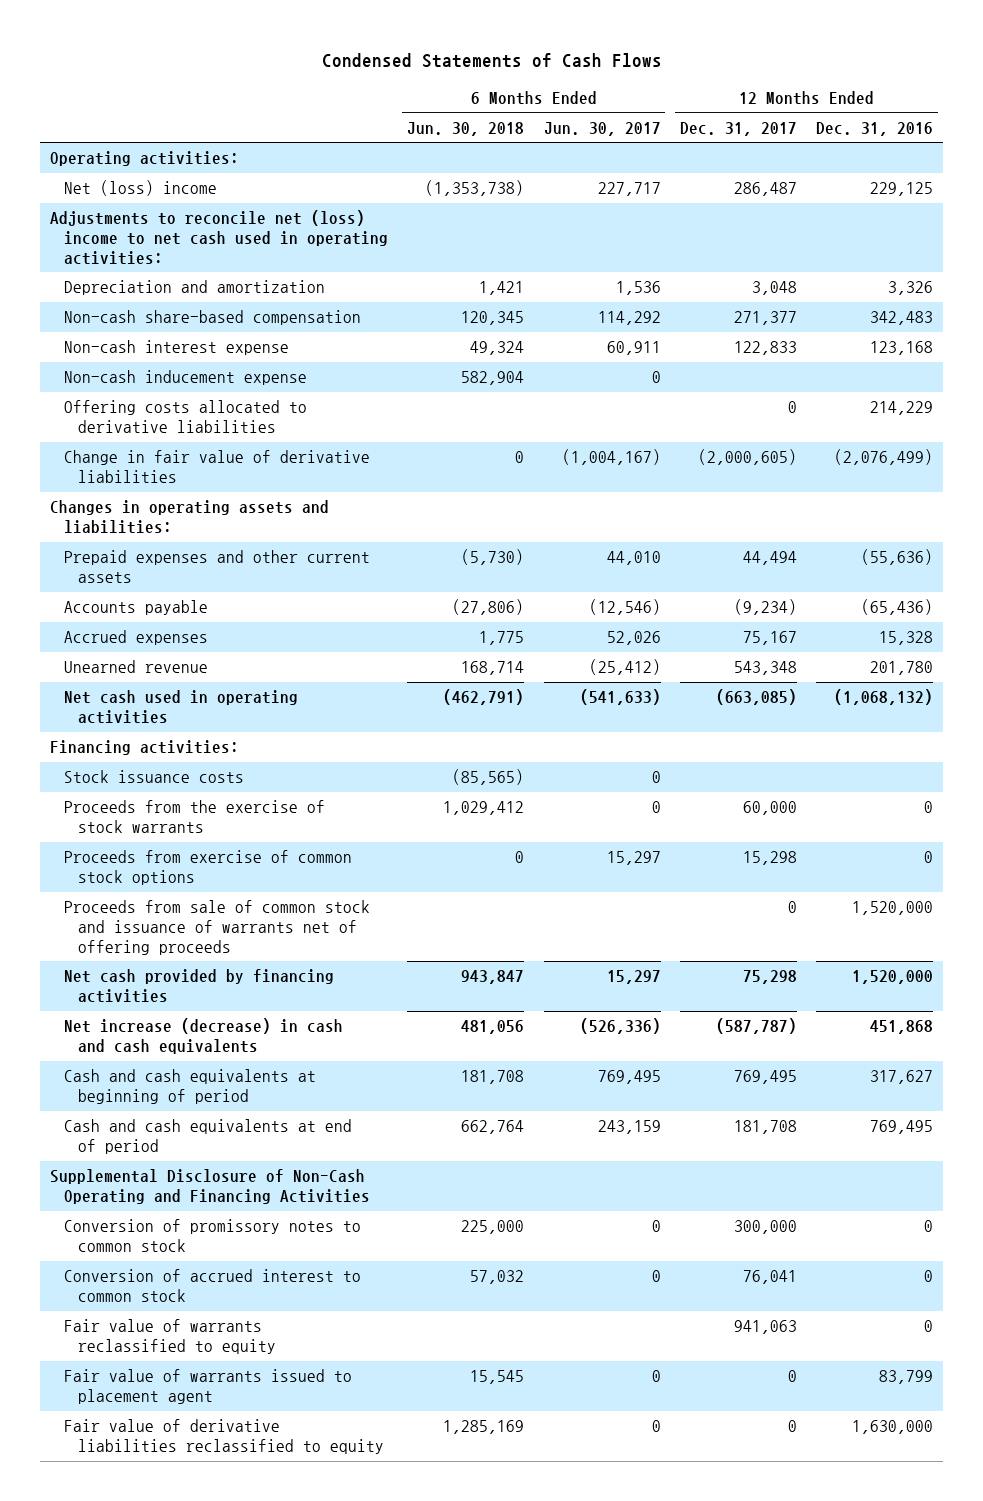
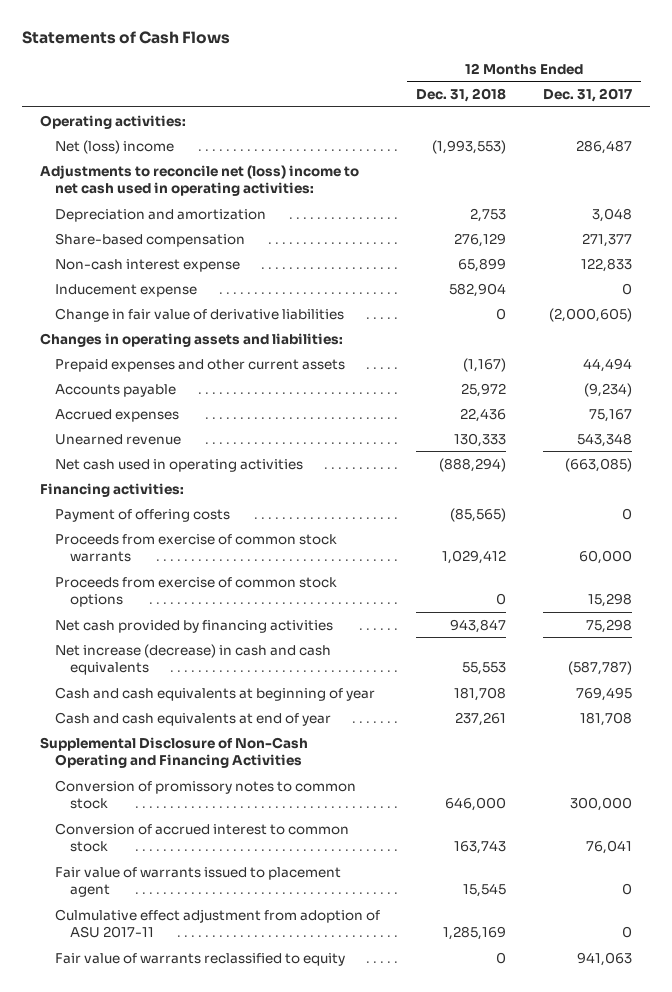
- Condensed Statements of Cash Flows
+ Statements of Cash Flows
- | 6 Months Ended Jun. 30, 2018 | 6 Months Ended Jun. 30, 2017 | 12 Months Ended Dec. 31, 2017 | 12 Months Ended Dec. 31, 2016
+ | 12 Months Ended Dec. 31, 2018 | 12 Months Ended Dec. 31, 2017
- Non-cash share-based compensation | 120,345 | 114,292 | 271,377 | 342,483
+ Share-based compensation | 276,129 | 271,377
- Non-cash inducement expense | 582,904 | 0 | |
- Offering costs allocated to derivative liabilities | | | 0 | 214,229
+ Inducement expense | 582,904 | 0
- Stock issuance costs | (85,565) | 0 | |
- Proceeds from the exercise of stock warrants | 1,029,412 | 0 | 60,000 | 0
+ Payment of offering costs | (85,565) | 0
+ Proceeds from exercise of common stock warrants | 1,029,412 | 60,000
- Proceeds from sale of common stock and issuance of warrants net of offering proceeds | | | 0 | 1,520,000
- Cash and cash equivalents at beginning of period | 181,708 | 769,495 | 769,495 | 317,627
- Cash and cash equivalents at end of period | 662,764 | 243,159 | 181,708 | 769,495
+ Cash and cash equivalents at beginning of year | 181,708 | 769,495
+ Cash and cash equivalents at end of year | 237,261 | 181,708
- Fair value of derivative liabilities reclassified to equity | 1,285,169 | 0 | 0 | 1,630,000
+ Culmulative effect adjustment from adoption of ASU 2017-11 | 1,285,169 | 0
moved down: Fair value of warrants reclassified to equity | 0 | 941,063

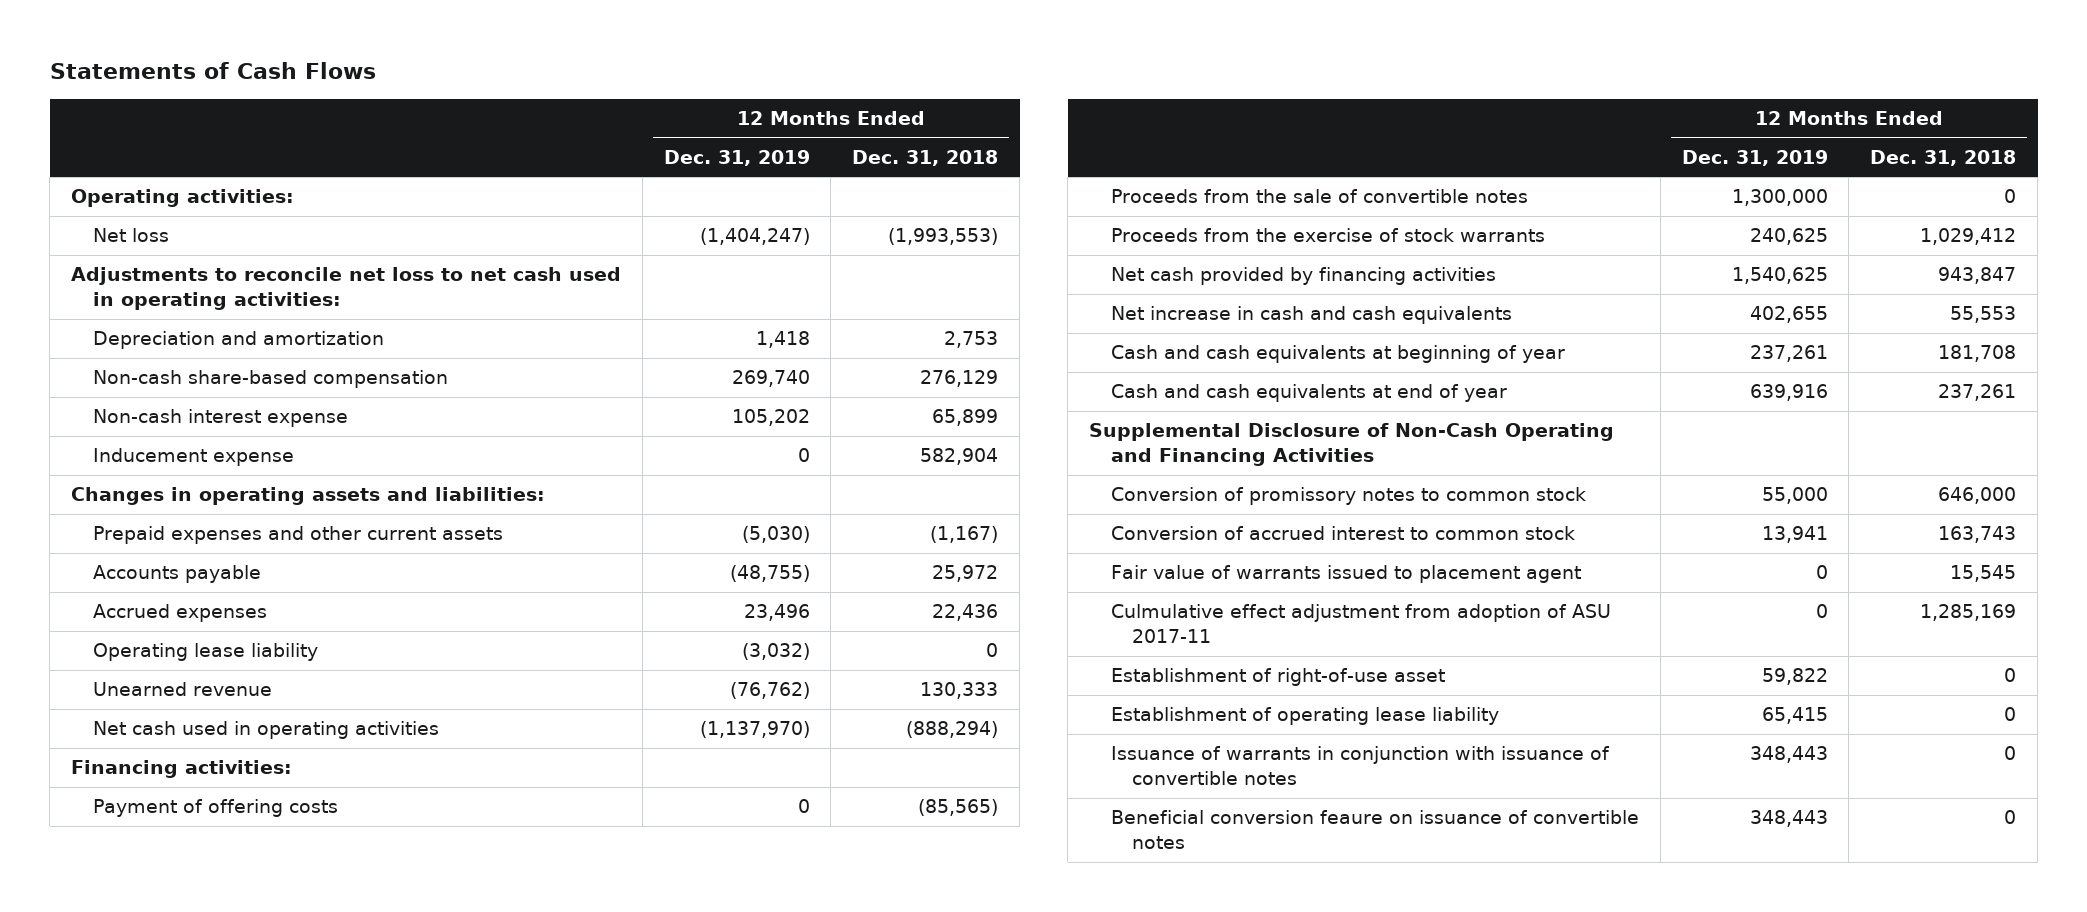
- | 12 Months Ended Dec. 31, 2018 | 12 Months Ended Dec. 31, 2017
+ | 12 Months Ended Dec. 31, 2019 | 12 Months Ended Dec. 31, 2018
- Net (loss) income | (1,993,553) | 286,487
- Adjustments to reconcile net (loss) income to net cash used in operating activities:
+ Net loss | (1,404,247) | (1,993,553)
+ Adjustments to reconcile net loss to net cash used in operating activities:
- Share-based compensation | 276,129 | 271,377
+ Non-cash share-based compensation | 269,740 | 276,129
- Change in fair value of derivative liabilities | 0 | (2,000,605)
+ Operating lease liability | (3,032) | 0
- Proceeds from exercise of common stock warrants | 1,029,412 | 60,000
- Proceeds from exercise of common stock options | 0 | 15,298
+ Proceeds from the sale of convertible notes | 1,300,000 | 0
+ Proceeds from the exercise of stock warrants | 240,625 | 1,029,412
- Net increase (decrease) in cash and cash equivalents | 55,553 | (587,787)
+ Net increase in cash and cash equivalents | 402,655 | 55,553
- Fair value of warrants reclassified to equity | 0 | 941,063
+ Establishment of right-of-use asset | 59,822 | 0
+ Establishment of operating lease liability | 65,415 | 0
+ Issuance of warrants in conjunction with issuance of convertible notes | 348,443 | 0
+ Beneficial conversion feaure on issuance of convertible notes | 348,443 | 0

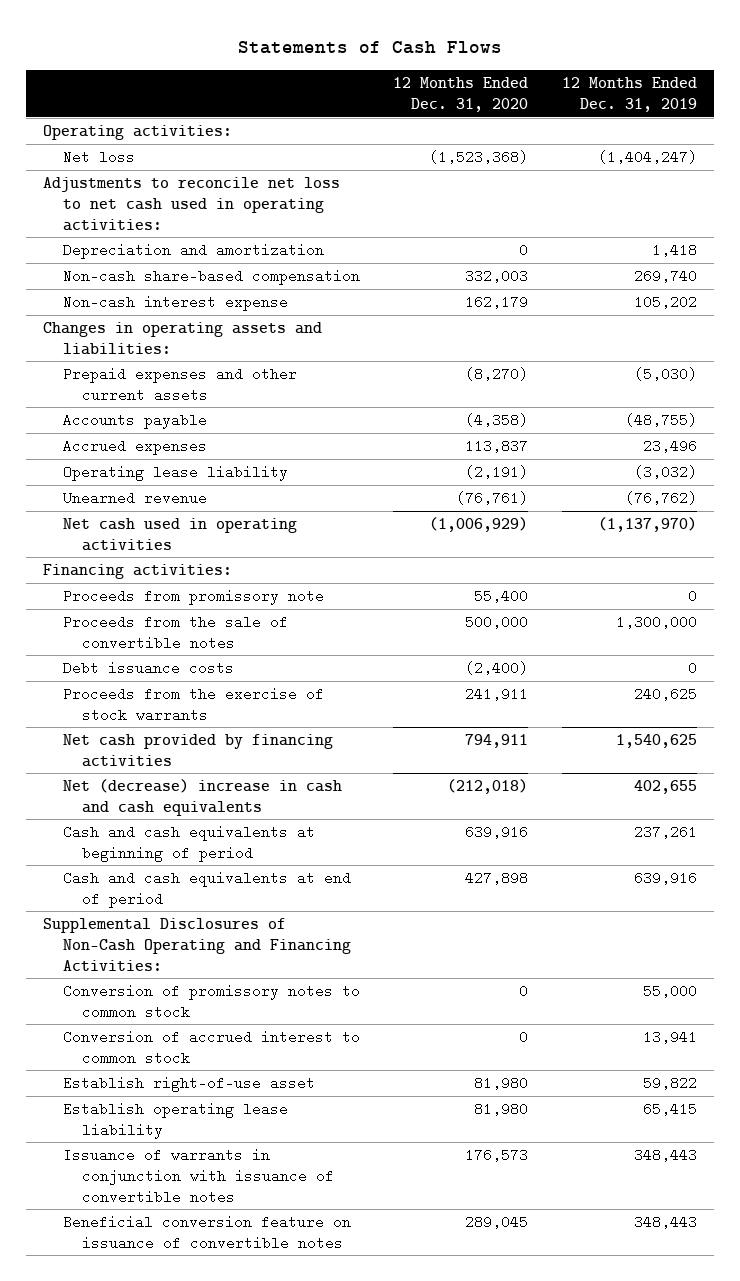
- | 12 Months Ended Dec. 31, 2019 | 12 Months Ended Dec. 31, 2018
+ | 12 Months Ended Dec. 31, 2020 | 12 Months Ended Dec. 31, 2019
- Inducement expense | 0 | 582,904
- Payment of offering costs | 0 | (85,565)
+ Proceeds from promissory note | 55,400 | 0
+ Debt issuance costs | (2,400) | 0
- Net increase in cash and cash equivalents | 402,655 | 55,553
- Cash and cash equivalents at beginning of year | 237,261 | 181,708
- Cash and cash equivalents at end of year | 639,916 | 237,261
- Supplemental Disclosure of Non-Cash Operating and Financing Activities
+ Net (decrease) increase in cash and cash equivalents | (212,018) | 402,655
+ Cash and cash equivalents at beginning of period | 639,916 | 237,261
+ Cash and cash equivalents at end of period | 427,898 | 639,916
+ Supplemental Disclosures of Non-Cash Operating and Financing Activities:
- Fair value of warrants issued to placement agent | 0 | 15,545
- Culmulative effect adjustment from adoption of ASU 2017-11 | 0 | 1,285,169
- Establishment of right-of-use asset | 59,822 | 0
- Establishment of operating lease liability | 65,415 | 0
+ Establish right-of-use asset | 81,980 | 59,822
+ Establish operating lease liability | 81,980 | 65,415
- Beneficial conversion feaure on issuance of convertible notes | 348,443 | 0
+ Beneficial conversion feature on issuance of convertible notes | 289,045 | 348,443

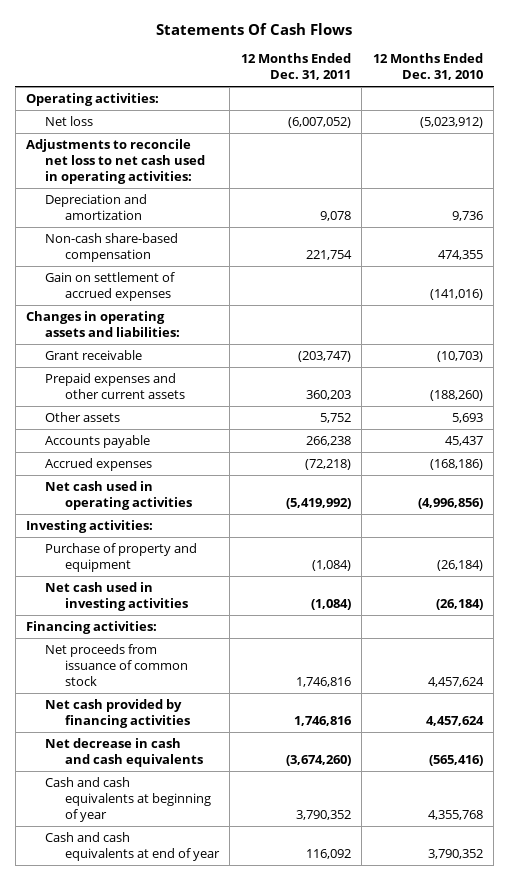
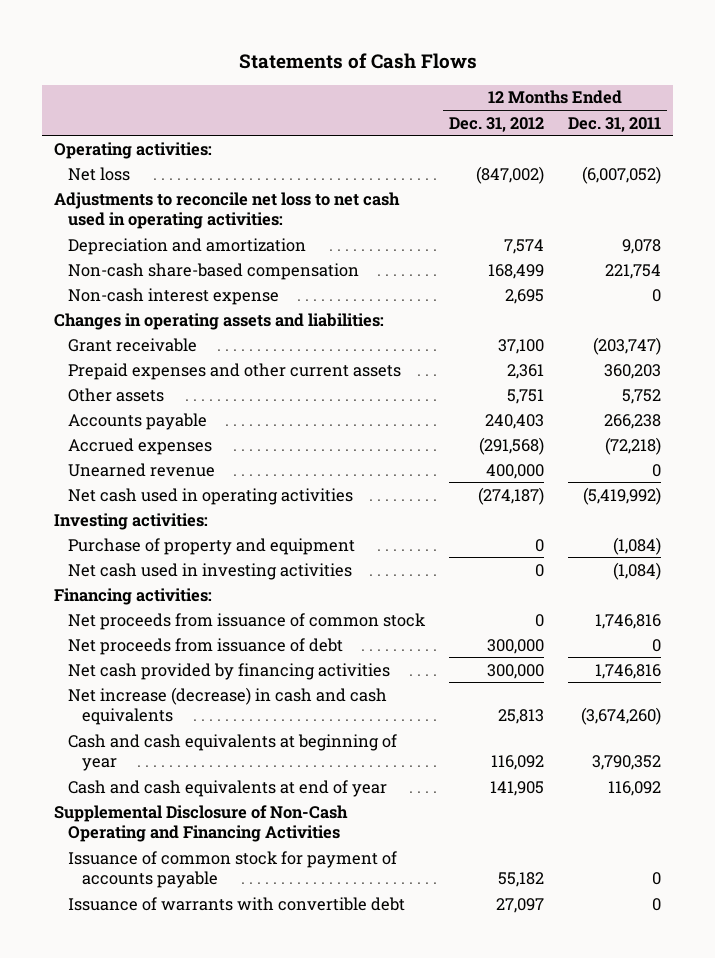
- Statements Of Cash Flows
+ Statements of Cash Flows
- | 12 Months Ended Dec. 31, 2011 | 12 Months Ended Dec. 31, 2010
+ | 12 Months Ended Dec. 31, 2012 | 12 Months Ended Dec. 31, 2011
- Gain on settlement of accrued expenses | | (141,016)
+ Non-cash interest expense | 2,695 | 0
+ Unearned revenue | 400,000 | 0
+ Net proceeds from issuance of debt | 300,000 | 0
- Net decrease in cash and cash equivalents | (3,674,260) | (565,416)
+ Net increase (decrease) in cash and cash equivalents | 25,813 | (3,674,260)
+ Supplemental Disclosure of Non-Cash Operating and Financing Activities
+ Issuance of common stock for payment of accounts payable | 55,182 | 0
+ Issuance of warrants with convertible debt | 27,097 | 0

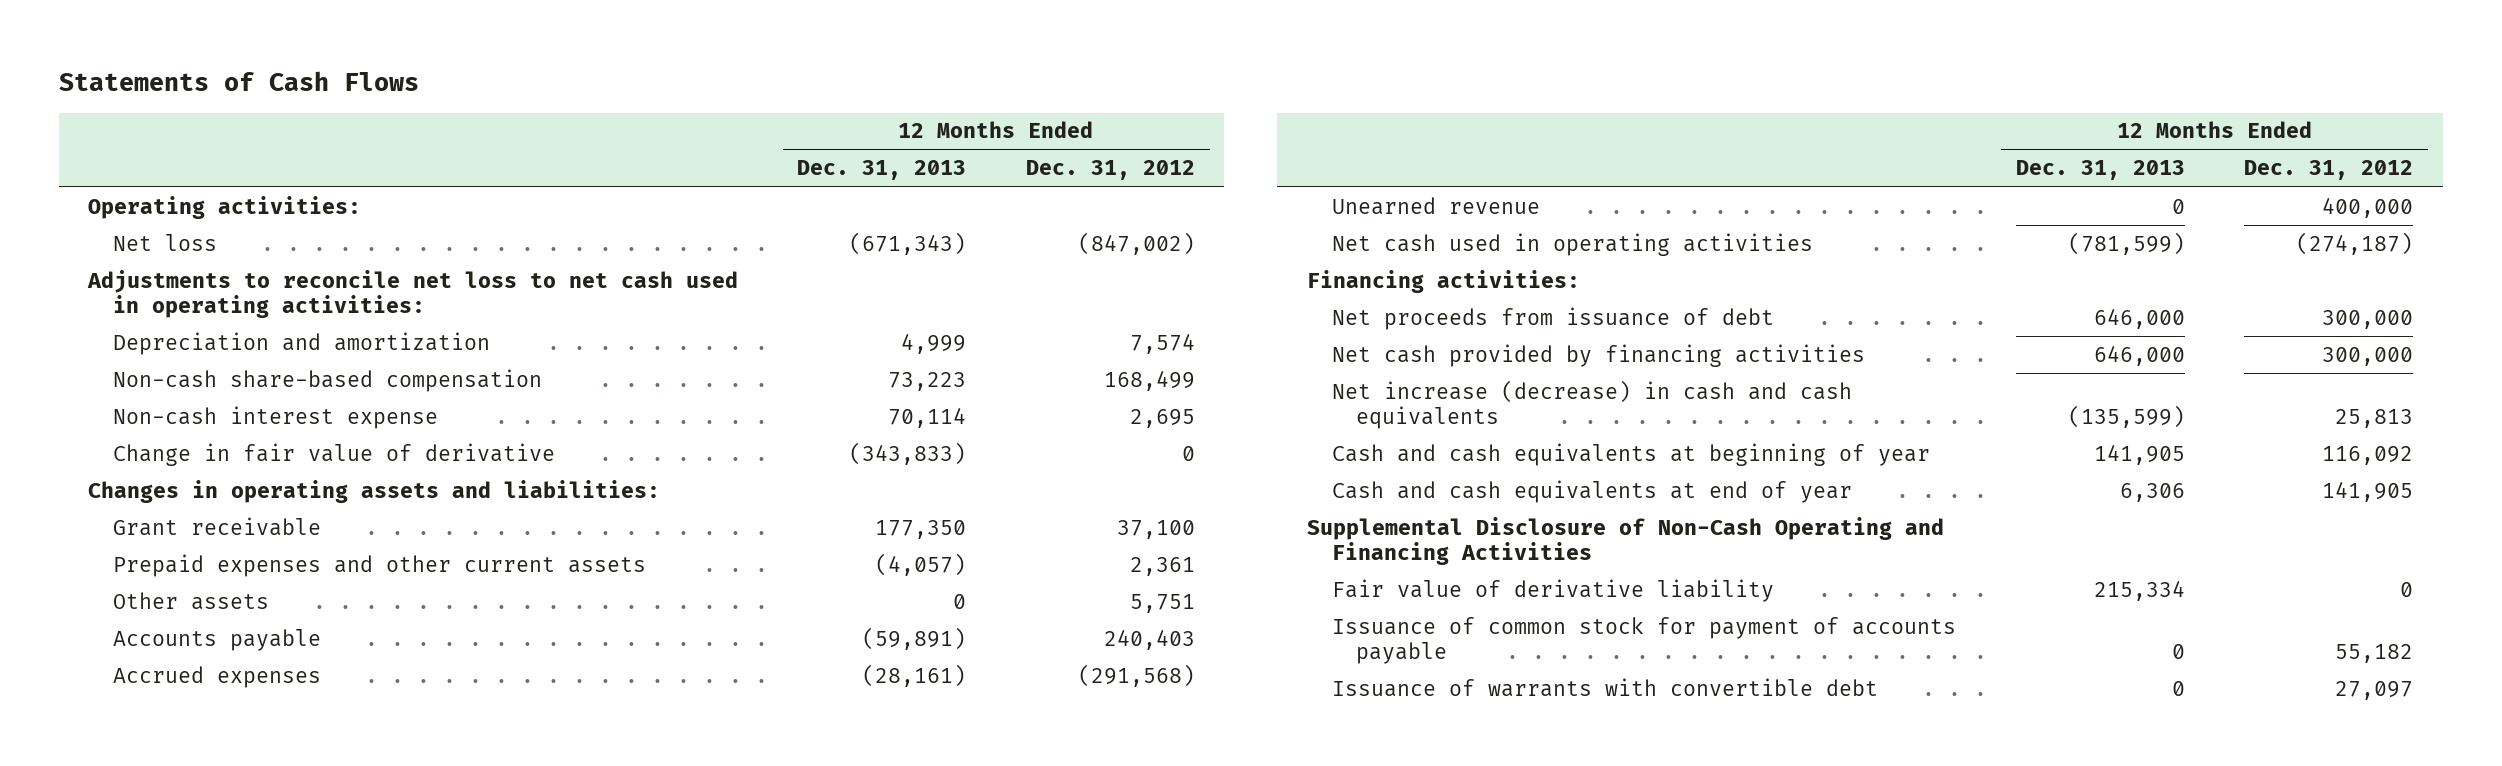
- | 12 Months Ended Dec. 31, 2012 | 12 Months Ended Dec. 31, 2011
+ | 12 Months Ended Dec. 31, 2013 | 12 Months Ended Dec. 31, 2012
+ Change in fair value of derivative | (343,833) | 0
- Investing activities:
- Purchase of property and equipment | 0 | (1,084)
- Net cash used in investing activities | 0 | (1,084)
- Net proceeds from issuance of common stock | 0 | 1,746,816
+ Fair value of derivative liability | 215,334 | 0

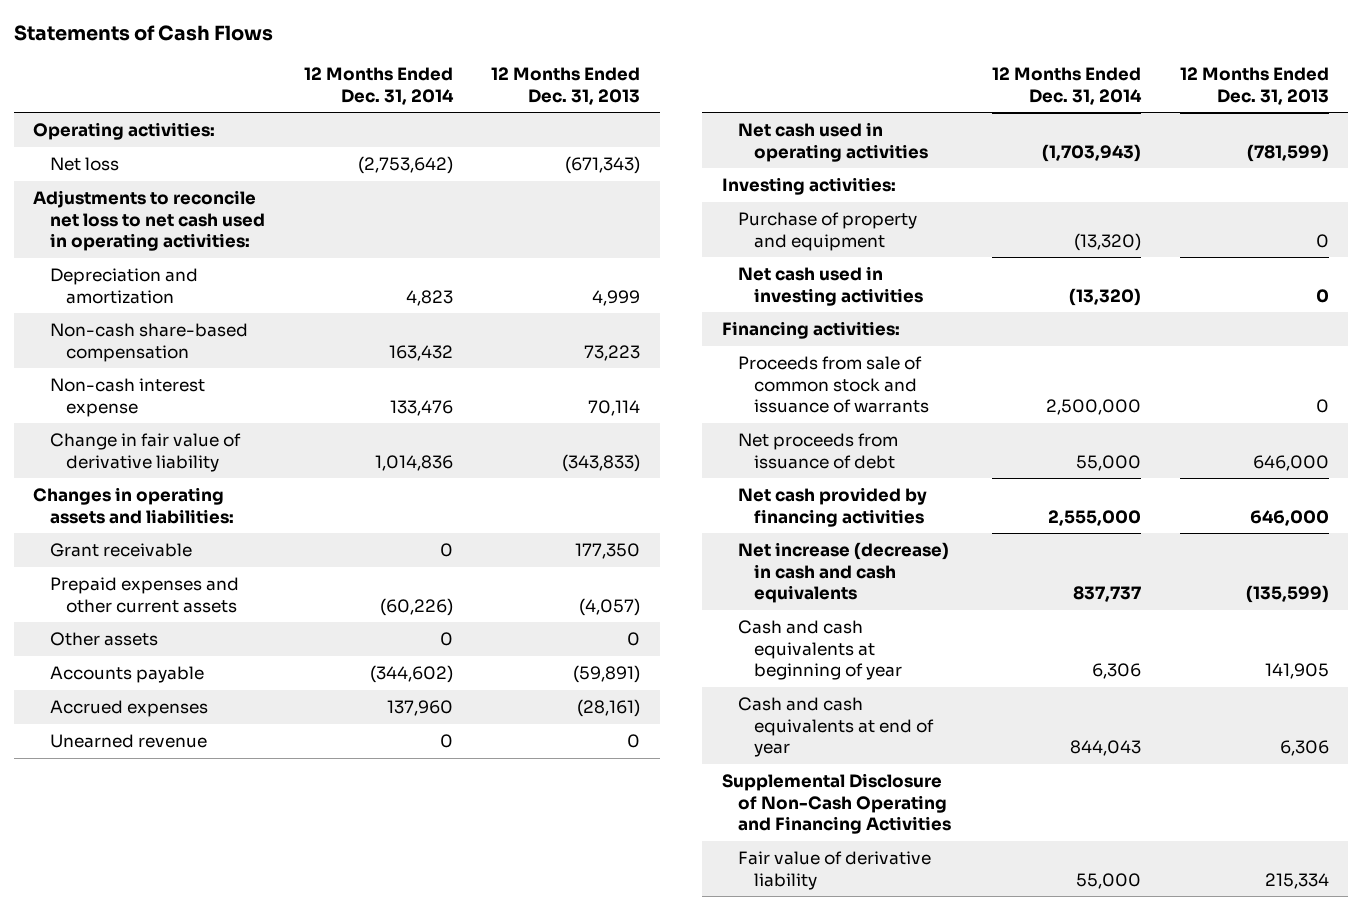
- | 12 Months Ended Dec. 31, 2013 | 12 Months Ended Dec. 31, 2012
+ | 12 Months Ended Dec. 31, 2014 | 12 Months Ended Dec. 31, 2013
- Change in fair value of derivative | (343,833) | 0
+ Change in fair value of derivative liability | 1,014,836 | (343,833)
+ Investing activities:
+ Purchase of property and equipment | (13,320) | 0
+ Net cash used in investing activities | (13,320) | 0
+ Proceeds from sale of common stock and issuance of warrants | 2,500,000 | 0
- Issuance of common stock for payment of accounts payable | 0 | 55,182
- Issuance of warrants with convertible debt | 0 | 27,097

